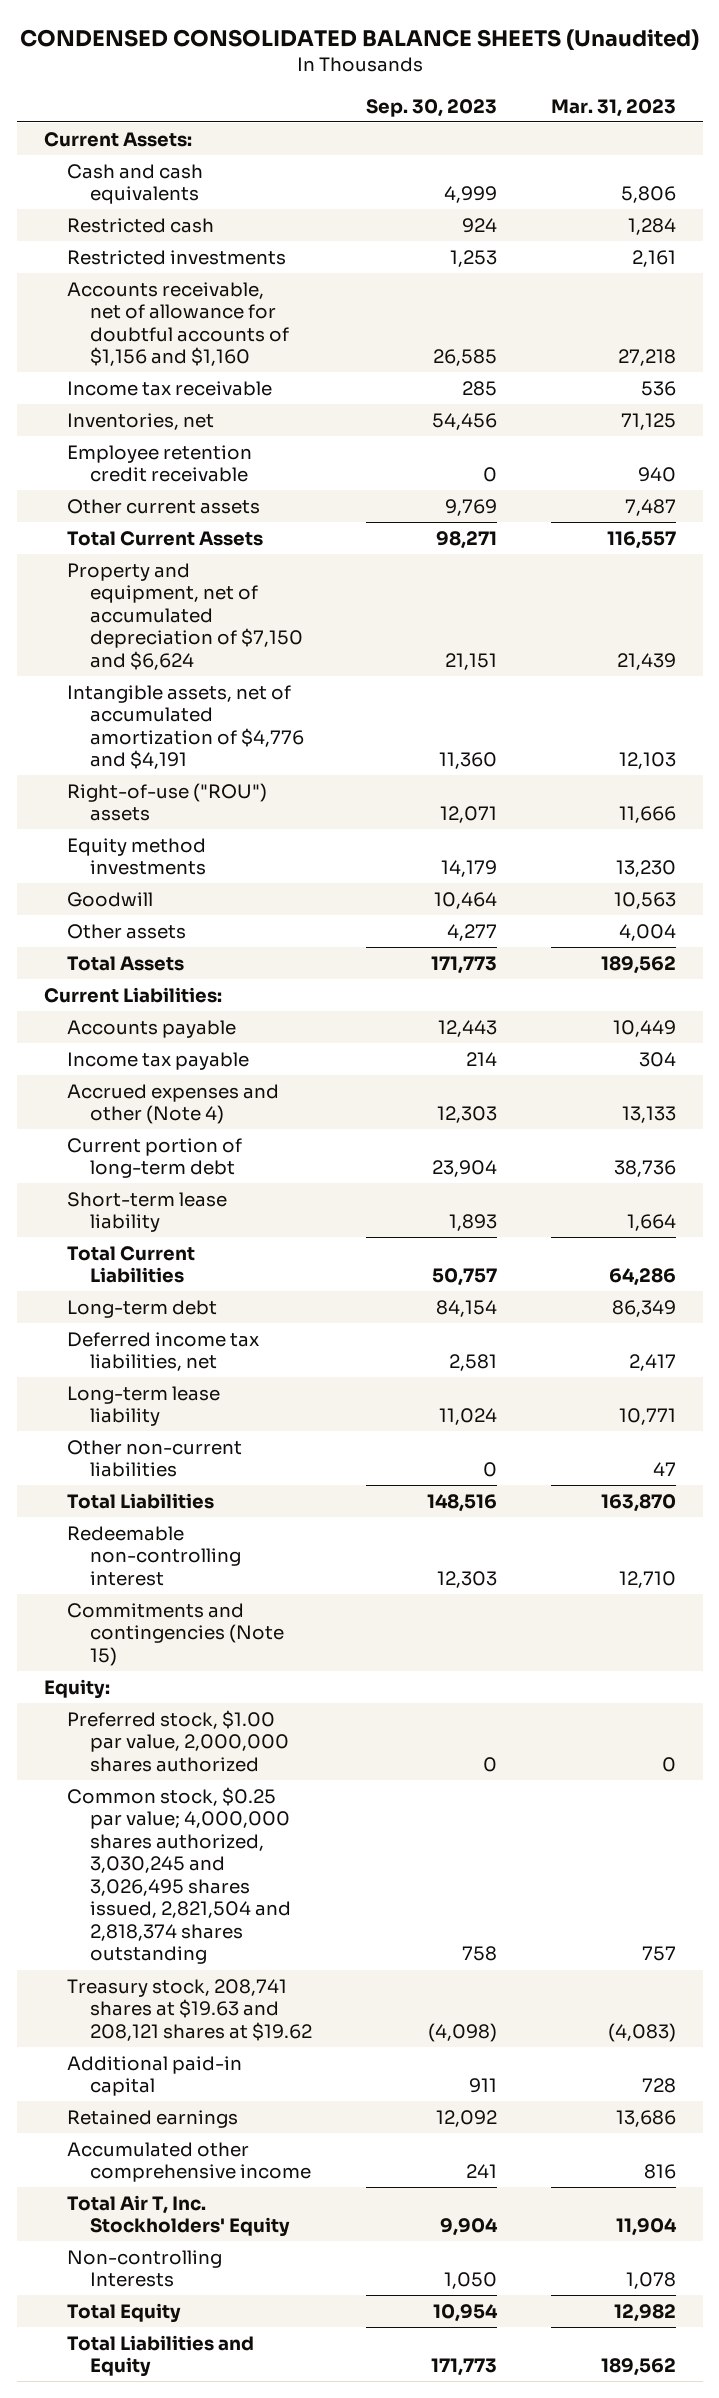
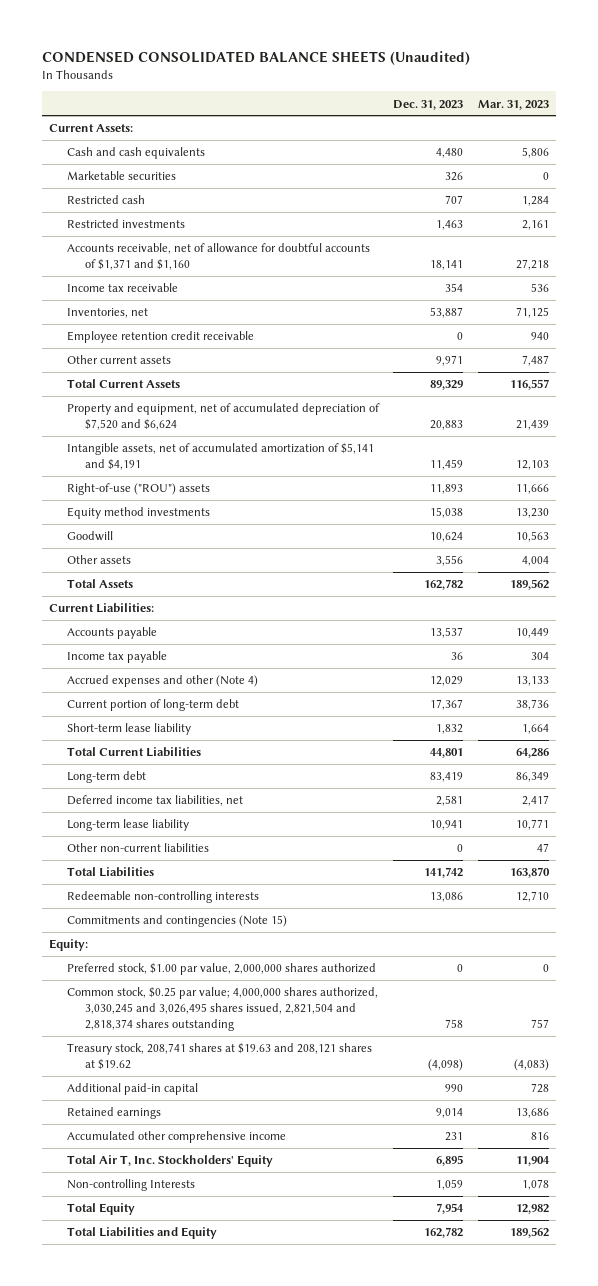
- | Sep. 30, 2023 | Mar. 31, 2023
+ | Dec. 31, 2023 | Mar. 31, 2023
+ Marketable securities | 326 | 0
- Accounts receivable, net of allowance for doubtful accounts of $1,156 and $1,160 | 26,585 | 27,218
+ Accounts receivable, net of allowance for doubtful accounts of $1,371 and $1,160 | 18,141 | 27,218
- Property and equipment, net of accumulated depreciation of $7,150 and $6,624 | 21,151 | 21,439
- Intangible assets, net of accumulated amortization of $4,776 and $4,191 | 11,360 | 12,103
+ Property and equipment, net of accumulated depreciation of $7,520 and $6,624 | 20,883 | 21,439
+ Intangible assets, net of accumulated amortization of $5,141 and $4,191 | 11,459 | 12,103
- Redeemable non-controlling interest | 12,303 | 12,710
+ Redeemable non-controlling interests | 13,086 | 12,710

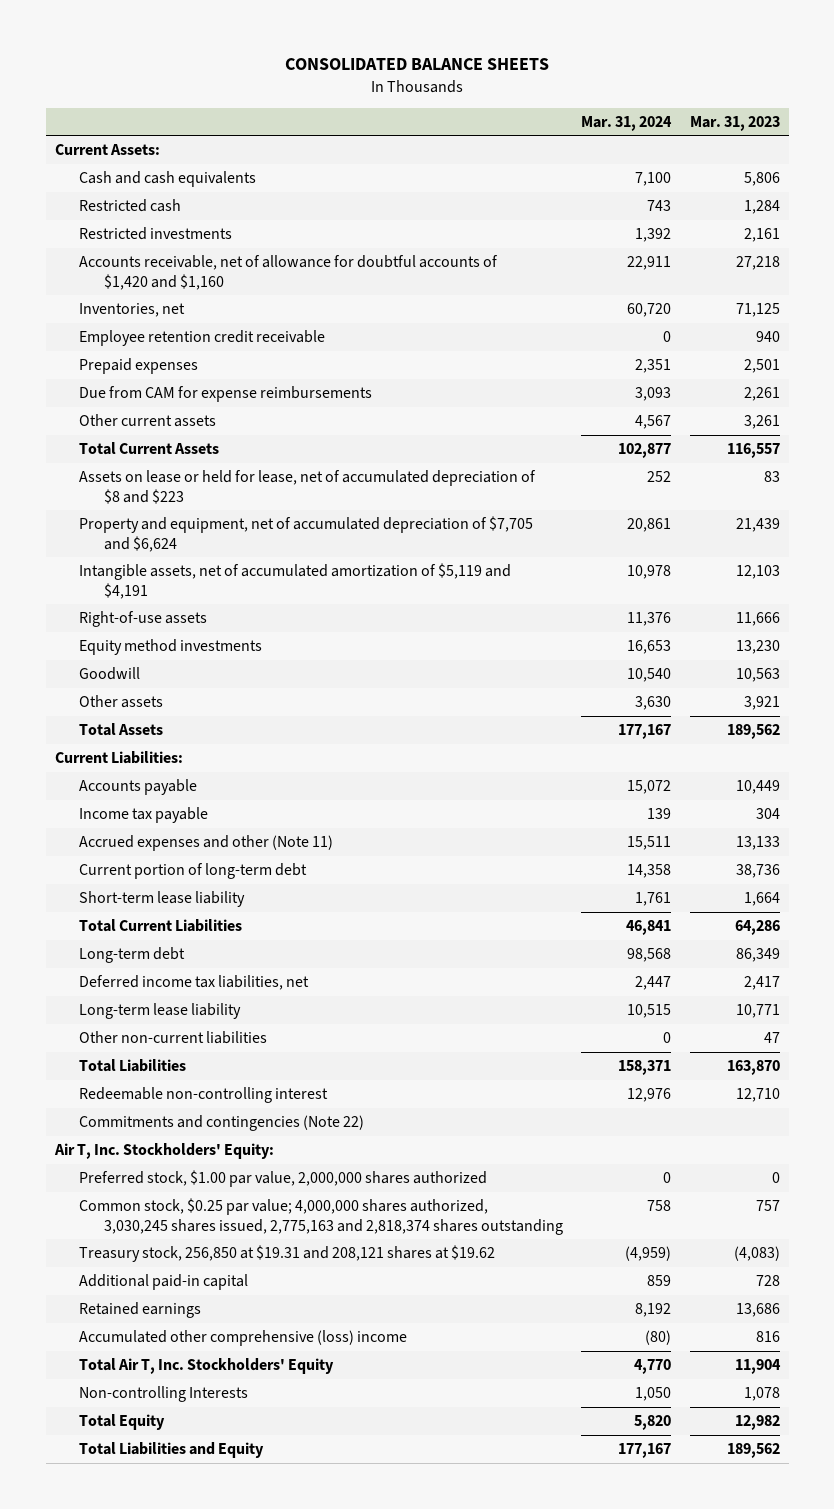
- CONDENSED CONSOLIDATED BALANCE SHEETS (Unaudited)
+ CONSOLIDATED BALANCE SHEETS
- | Dec. 31, 2023 | Mar. 31, 2023
+ | Mar. 31, 2024 | Mar. 31, 2023
- Marketable securities | 326 | 0
- Accounts receivable, net of allowance for doubtful accounts of $1,371 and $1,160 | 18,141 | 27,218
- Income tax receivable | 354 | 536
+ Accounts receivable, net of allowance for doubtful accounts of $1,420 and $1,160 | 22,911 | 27,218
- Other current assets | 9,971 | 7,487
+ Prepaid expenses | 2,351 | 2,501
+ Due from CAM for expense reimbursements | 3,093 | 2,261
+ Other current assets | 4,567 | 3,261
- Property and equipment, net of accumulated depreciation of $7,520 and $6,624 | 20,883 | 21,439
- Intangible assets, net of accumulated amortization of $5,141 and $4,191 | 11,459 | 12,103
- Right-of-use ("ROU") assets | 11,893 | 11,666
+ Assets on lease or held for lease, net of accumulated depreciation of $8 and $223 | 252 | 83
+ Property and equipment, net of accumulated depreciation of $7,705 and $6,624 | 20,861 | 21,439
+ Intangible assets, net of accumulated amortization of $5,119 and $4,191 | 10,978 | 12,103
+ Right-of-use assets | 11,376 | 11,666
- Other assets | 3,556 | 4,004
+ Other assets | 3,630 | 3,921
- Accrued expenses and other (Note 4) | 12,029 | 13,133
+ Accrued expenses and other (Note 11) | 15,511 | 13,133
- Redeemable non-controlling interests | 13,086 | 12,710
- Commitments and contingencies (Note 15)
- Equity:
+ Redeemable non-controlling interest | 12,976 | 12,710
+ Commitments and contingencies (Note 22)
+ Air T, Inc. Stockholders' Equity:
- Common stock, $0.25 par value; 4,000,000 shares authorized, 3,030,245 and 3,026,495 shares issued, 2,821,504 and 2,818,374 shares outstanding | 758 | 757
- Treasury stock, 208,741 shares at $19.63 and 208,121 shares at $19.62 | (4,098) | (4,083)
+ Common stock, $0.25 par value; 4,000,000 shares authorized, 3,030,245 shares issued, 2,775,163 and 2,818,374 shares outstanding | 758 | 757
+ Treasury stock, 256,850 at $19.31 and 208,121 shares at $19.62 | (4,959) | (4,083)
- Accumulated other comprehensive income | 231 | 816
+ Accumulated other comprehensive (loss) income | (80) | 816

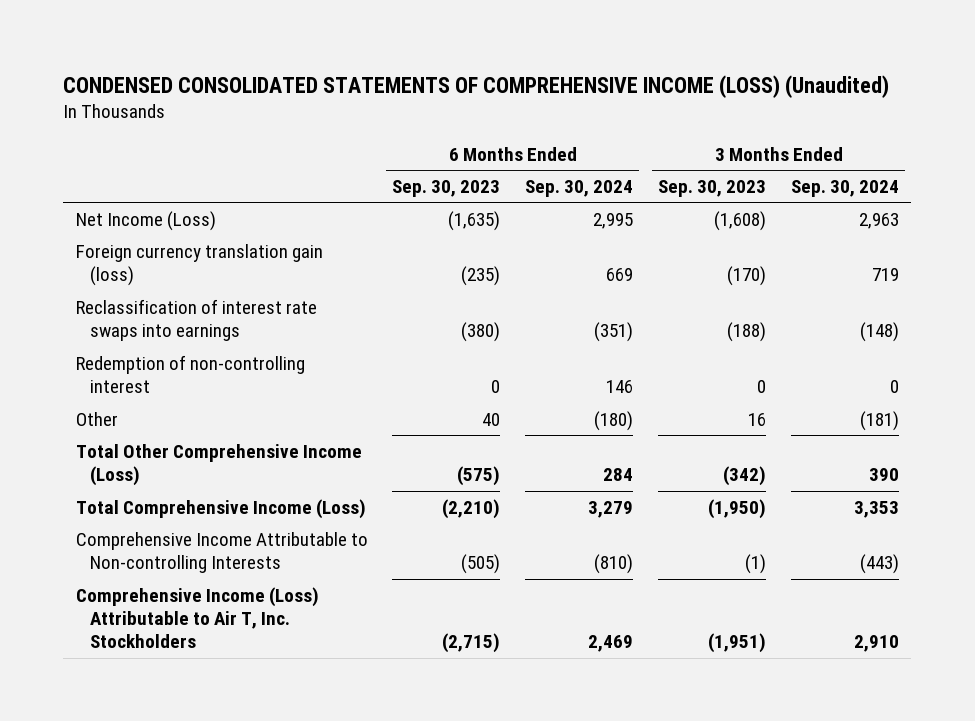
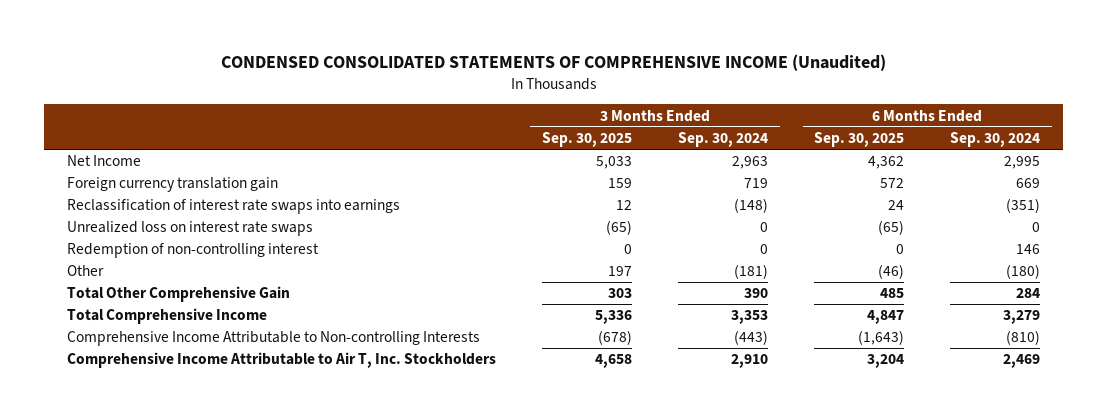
- CONDENSED CONSOLIDATED STATEMENTS OF COMPREHENSIVE INCOME (LOSS) (Unaudited)
+ CONDENSED CONSOLIDATED STATEMENTS OF COMPREHENSIVE INCOME (Unaudited)
- | 6 Months Ended Sep. 30, 2023 | 6 Months Ended Sep. 30, 2024 | 3 Months Ended Sep. 30, 2023 | 3 Months Ended Sep. 30, 2024
+ | 3 Months Ended Sep. 30, 2025 | 3 Months Ended Sep. 30, 2024 | 6 Months Ended Sep. 30, 2025 | 6 Months Ended Sep. 30, 2024
- Net Income (Loss) | (1,635) | 2,995 | (1,608) | 2,963
- Foreign currency translation gain (loss) | (235) | 669 | (170) | 719
+ Net Income | 5,033 | 2,963 | 4,362 | 2,995
+ Foreign currency translation gain | 159 | 719 | 572 | 669
+ Unrealized loss on interest rate swaps | (65) | 0 | (65) | 0
- Total Other Comprehensive Income (Loss) | (575) | 284 | (342) | 390
- Total Comprehensive Income (Loss) | (2,210) | 3,279 | (1,950) | 3,353
+ Total Other Comprehensive Gain | 303 | 390 | 485 | 284
+ Total Comprehensive Income | 5,336 | 3,353 | 4,847 | 3,279
- Comprehensive Income (Loss) Attributable to Air T, Inc. Stockholders | (2,715) | 2,469 | (1,951) | 2,910
+ Comprehensive Income Attributable to Air T, Inc. Stockholders | 4,658 | 2,910 | 3,204 | 2,469

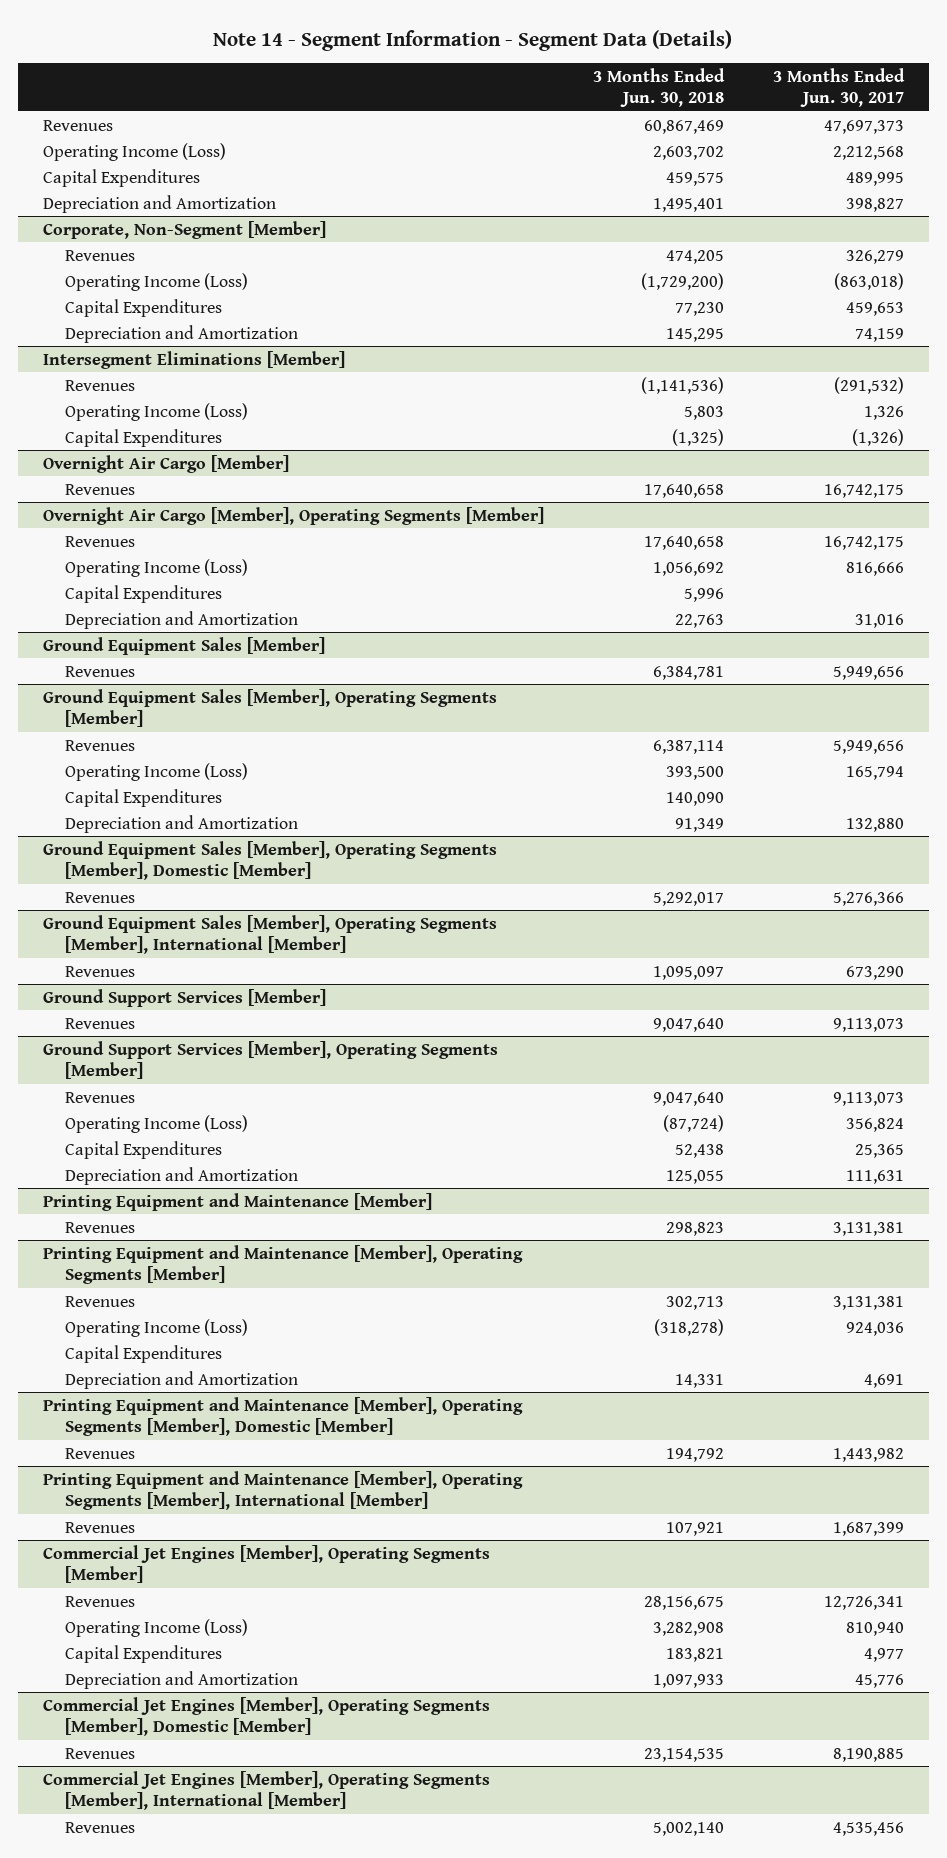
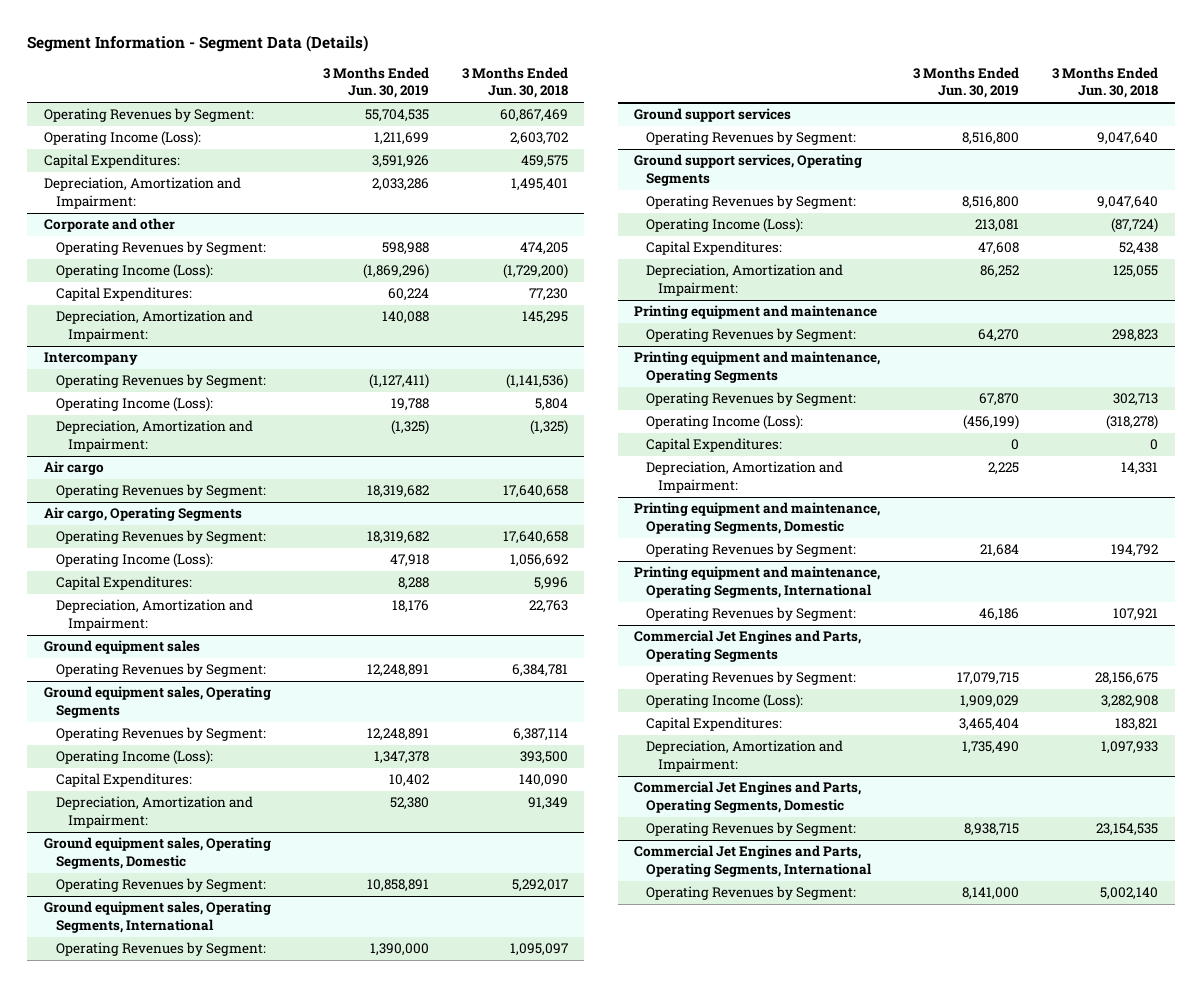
- Note 14 - Segment Information - Segment Data (Details)
+ Segment Information - Segment Data (Details)
- | 3 Months Ended Jun. 30, 2018 | 3 Months Ended Jun. 30, 2017
+ | 3 Months Ended Jun. 30, 2019 | 3 Months Ended Jun. 30, 2018
- Revenues | 60,867,469 | 47,697,373
- Operating Income (Loss) | 2,603,702 | 2,212,568
- Capital Expenditures | 459,575 | 489,995
- Depreciation and Amortization | 1,495,401 | 398,827
- Corporate, Non-Segment [Member]
- Revenues | 474,205 | 326,279
- Operating Income (Loss) | (1,729,200) | (863,018)
- Capital Expenditures | 77,230 | 459,653
- Depreciation and Amortization | 145,295 | 74,159
- Intersegment Eliminations [Member]
- Revenues | (1,141,536) | (291,532)
- Operating Income (Loss) | 5,803 | 1,326
- Capital Expenditures | (1,325) | (1,326)
- Overnight Air Cargo [Member]
- Revenues | 17,640,658 | 16,742,175
- Overnight Air Cargo [Member], Operating Segments [Member]
- Revenues | 17,640,658 | 16,742,175
- Operating Income (Loss) | 1,056,692 | 816,666
- Capital Expenditures | 5,996 |
- Depreciation and Amortization | 22,763 | 31,016
- Ground Equipment Sales [Member]
- Revenues | 6,384,781 | 5,949,656
- Ground Equipment Sales [Member], Operating Segments [Member]
- Revenues | 6,387,114 | 5,949,656
- Operating Income (Loss) | 393,500 | 165,794
- Capital Expenditures | 140,090 |
- Depreciation and Amortization | 91,349 | 132,880
- Ground Equipment Sales [Member], Operating Segments [Member], Domestic [Member]
- Revenues | 5,292,017 | 5,276,366
- Ground Equipment Sales [Member], Operating Segments [Member], International [Member]
- Revenues | 1,095,097 | 673,290
- Ground Support Services [Member]
- Revenues | 9,047,640 | 9,113,073
- Ground Support Services [Member], Operating Segments [Member]
- Revenues | 9,047,640 | 9,113,073
- Operating Income (Loss) | (87,724) | 356,824
- Capital Expenditures | 52,438 | 25,365
- Depreciation and Amortization | 125,055 | 111,631
- Printing Equipment and Maintenance [Member]
- Revenues | 298,823 | 3,131,381
- Printing Equipment and Maintenance [Member], Operating Segments [Member]
- Revenues | 302,713 | 3,131,381
- Operating Income (Loss) | (318,278) | 924,036
- Capital Expenditures
- Depreciation and Amortization | 14,331 | 4,691
- Printing Equipment and Maintenance [Member], Operating Segments [Member], Domestic [Member]
- Revenues | 194,792 | 1,443,982
- Printing Equipment and Maintenance [Member], Operating Segments [Member], International [Member]
- Revenues | 107,921 | 1,687,399
- Commercial Jet Engines [Member], Operating Segments [Member]
- Revenues | 28,156,675 | 12,726,341
- Operating Income (Loss) | 3,282,908 | 810,940
- Capital Expenditures | 183,821 | 4,977
- Depreciation and Amortization | 1,097,933 | 45,776
- Commercial Jet Engines [Member], Operating Segments [Member], Domestic [Member]
- Revenues | 23,154,535 | 8,190,885
- Commercial Jet Engines [Member], Operating Segments [Member], International [Member]
- Revenues | 5,002,140 | 4,535,456
+ Operating Revenues by Segment: | 55,704,535 | 60,867,469
+ Operating Income (Loss): | 1,211,699 | 2,603,702
+ Capital Expenditures: | 3,591,926 | 459,575
+ Depreciation, Amortization and Impairment: | 2,033,286 | 1,495,401
+ Corporate and other
+ Operating Revenues by Segment: | 598,988 | 474,205
+ Operating Income (Loss): | (1,869,296) | (1,729,200)
+ Capital Expenditures: | 60,224 | 77,230
+ Depreciation, Amortization and Impairment: | 140,088 | 145,295
+ Intercompany
+ Operating Revenues by Segment: | (1,127,411) | (1,141,536)
+ Operating Income (Loss): | 19,788 | 5,804
+ Depreciation, Amortization and Impairment: | (1,325) | (1,325)
+ Air cargo
+ Operating Revenues by Segment: | 18,319,682 | 17,640,658
+ Air cargo, Operating Segments
+ Operating Revenues by Segment: | 18,319,682 | 17,640,658
+ Operating Income (Loss): | 47,918 | 1,056,692
+ Capital Expenditures: | 8,288 | 5,996
+ Depreciation, Amortization and Impairment: | 18,176 | 22,763
+ Ground equipment sales
+ Operating Revenues by Segment: | 12,248,891 | 6,384,781
+ Ground equipment sales, Operating Segments
+ Operating Revenues by Segment: | 12,248,891 | 6,387,114
+ Operating Income (Loss): | 1,347,378 | 393,500
+ Capital Expenditures: | 10,402 | 140,090
+ Depreciation, Amortization and Impairment: | 52,380 | 91,349
+ Ground equipment sales, Operating Segments, Domestic
+ Operating Revenues by Segment: | 10,858,891 | 5,292,017
+ Ground equipment sales, Operating Segments, International
+ Operating Revenues by Segment: | 1,390,000 | 1,095,097
+ Ground support services
+ Operating Revenues by Segment: | 8,516,800 | 9,047,640
+ Ground support services, Operating Segments
+ Operating Revenues by Segment: | 8,516,800 | 9,047,640
+ Operating Income (Loss): | 213,081 | (87,724)
+ Capital Expenditures: | 47,608 | 52,438
+ Depreciation, Amortization and Impairment: | 86,252 | 125,055
+ Printing equipment and maintenance
+ Operating Revenues by Segment: | 64,270 | 298,823
+ Printing equipment and maintenance, Operating Segments
+ Operating Revenues by Segment: | 67,870 | 302,713
+ Operating Income (Loss): | (456,199) | (318,278)
+ Capital Expenditures: | 0 | 0
+ Depreciation, Amortization and Impairment: | 2,225 | 14,331
+ Printing equipment and maintenance, Operating Segments, Domestic
+ Operating Revenues by Segment: | 21,684 | 194,792
+ Printing equipment and maintenance, Operating Segments, International
+ Operating Revenues by Segment: | 46,186 | 107,921
+ Commercial Jet Engines and Parts, Operating Segments
+ Operating Revenues by Segment: | 17,079,715 | 28,156,675
+ Operating Income (Loss): | 1,909,029 | 3,282,908
+ Capital Expenditures: | 3,465,404 | 183,821
+ Depreciation, Amortization and Impairment: | 1,735,490 | 1,097,933
+ Commercial Jet Engines and Parts, Operating Segments, Domestic
+ Operating Revenues by Segment: | 8,938,715 | 23,154,535
+ Commercial Jet Engines and Parts, Operating Segments, International
+ Operating Revenues by Segment: | 8,141,000 | 5,002,140

